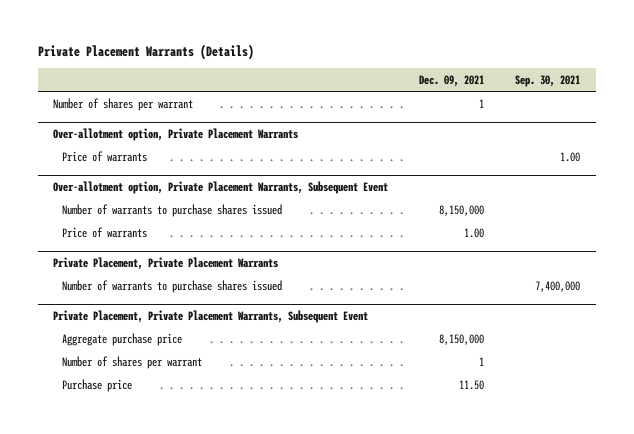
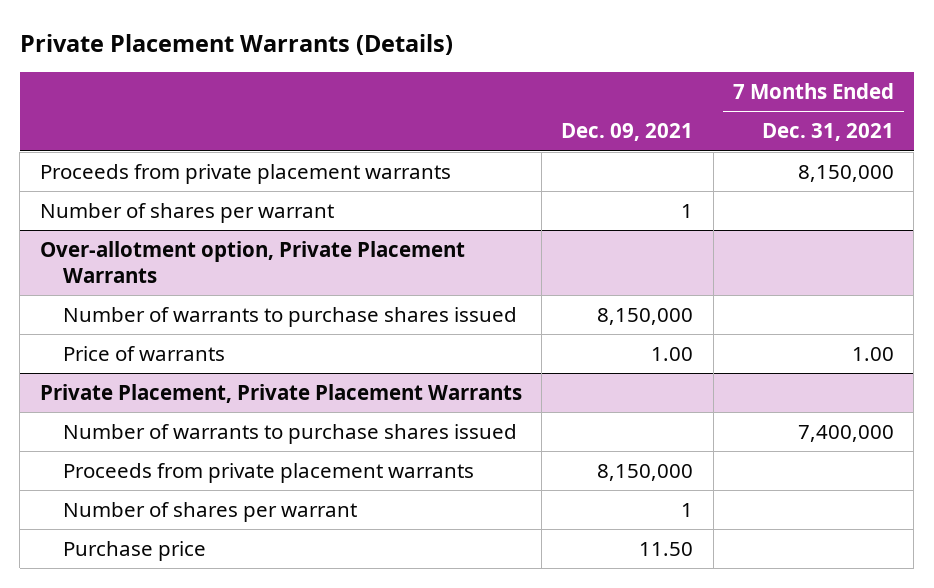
- | Dec. 09, 2021 | Sep. 30, 2021
+ | Dec. 09, 2021 | 7 Months Ended Dec. 31, 2021
+ Proceeds from private placement warrants | | 8,150,000
@ Over-allotment option, Private Placement Warrants
- Price of warrants | | 1.00
- Over-allotment option, Private Placement Warrants, Subsequent Event
- Private Placement, Private Placement Warrants, Subsequent Event
- Aggregate purchase price | 8,150,000 |
@ Private Placement, Private Placement Warrants
+ Proceeds from private placement warrants | 8,150,000 |

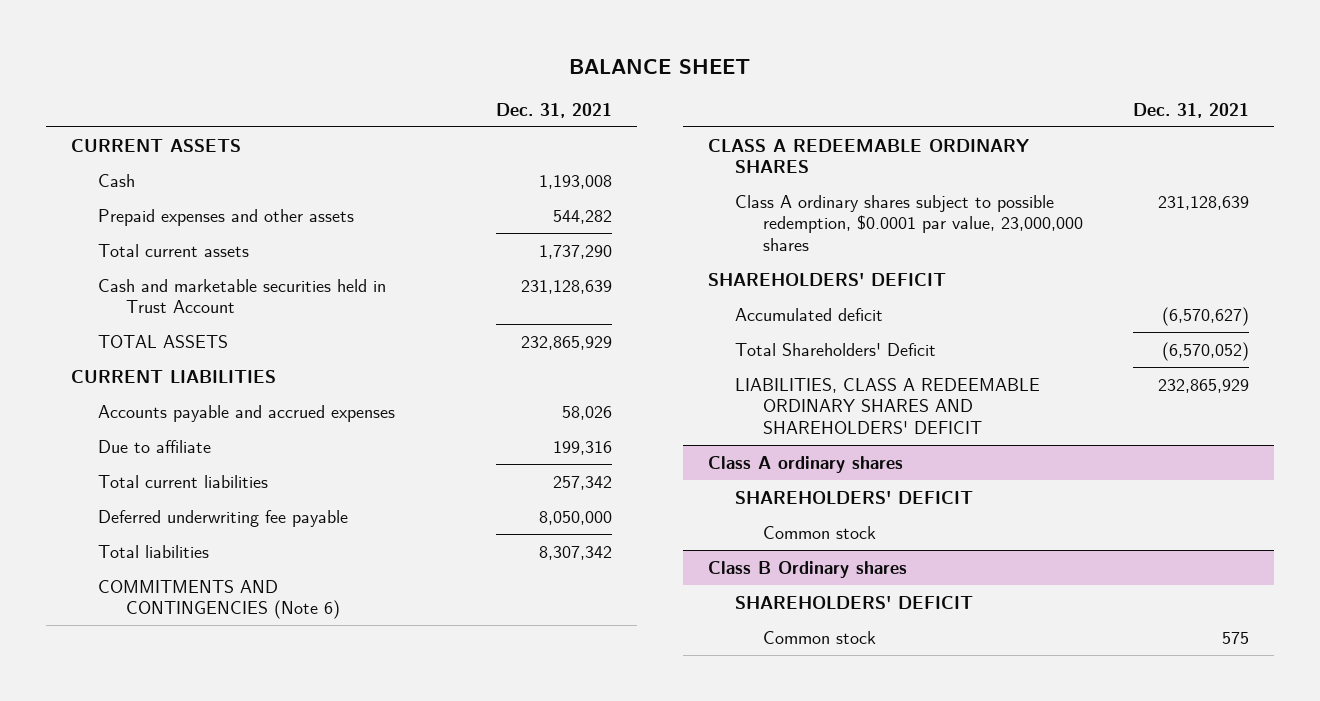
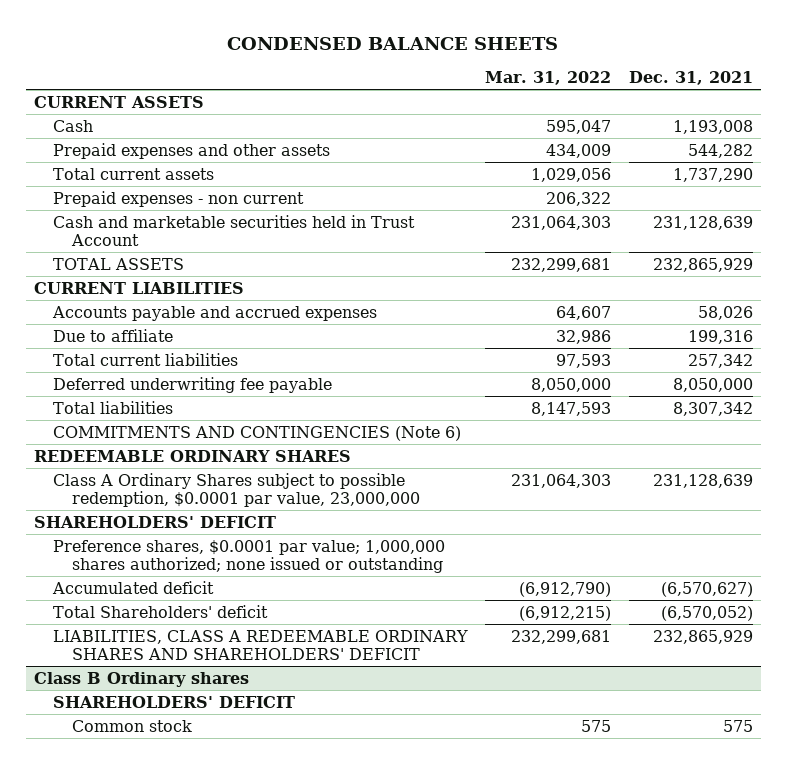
- BALANCE SHEET
+ CONDENSED BALANCE SHEETS
- | Dec. 31, 2021
+ | Mar. 31, 2022 | Dec. 31, 2021
+ Prepaid expenses - non current | 206,322 |
- CLASS A REDEEMABLE ORDINARY SHARES
- Class A ordinary shares subject to possible redemption, $0.0001 par value, 23,000,000 shares | 231,128,639
+ REDEEMABLE ORDINARY SHARES
+ Class A Ordinary Shares subject to possible redemption, $0.0001 par value, 23,000,000 | 231,064,303 | 231,128,639
+ Preference shares, $0.0001 par value; 1,000,000 shares authorized; none issued or outstanding
- Total Shareholders' Deficit | (6,570,052)
+ Total Shareholders' deficit | (6,912,215) | (6,570,052)
- Class A ordinary shares
- SHAREHOLDERS' DEFICIT
- Common stock

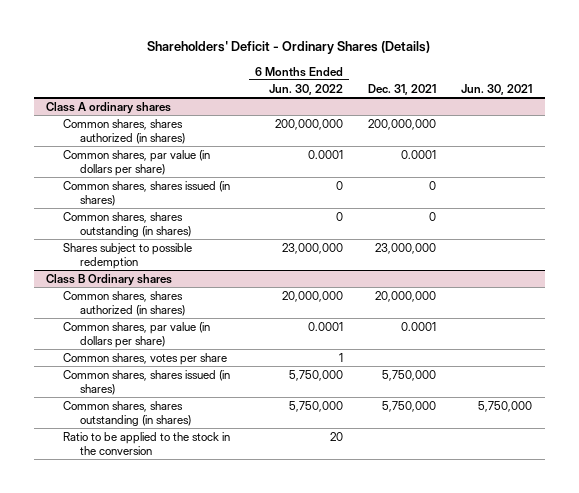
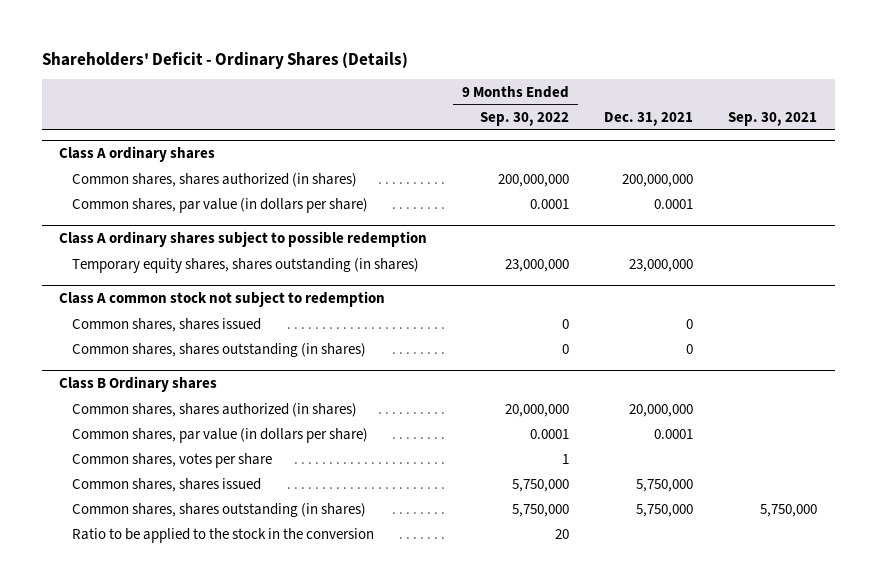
- | 6 Months Ended Jun. 30, 2022 | Dec. 31, 2021 | Jun. 30, 2021
+ | 9 Months Ended Sep. 30, 2022 | Dec. 31, 2021 | Sep. 30, 2021
@ Class A ordinary shares
- Common shares, shares issued (in shares) | 0 | 0 |
+ Class A ordinary shares subject to possible redemption
+ Temporary equity shares, shares outstanding (in shares) | 23,000,000 | 23,000,000 |
+ Class A common stock not subject to redemption
+ Common shares, shares issued | 0 | 0 |
@ Class A ordinary shares
- Shares subject to possible redemption | 23,000,000 | 23,000,000 |
@ Class B Ordinary shares
- Common shares, shares issued (in shares) | 5,750,000 | 5,750,000 |
+ Common shares, shares issued | 5,750,000 | 5,750,000 |

